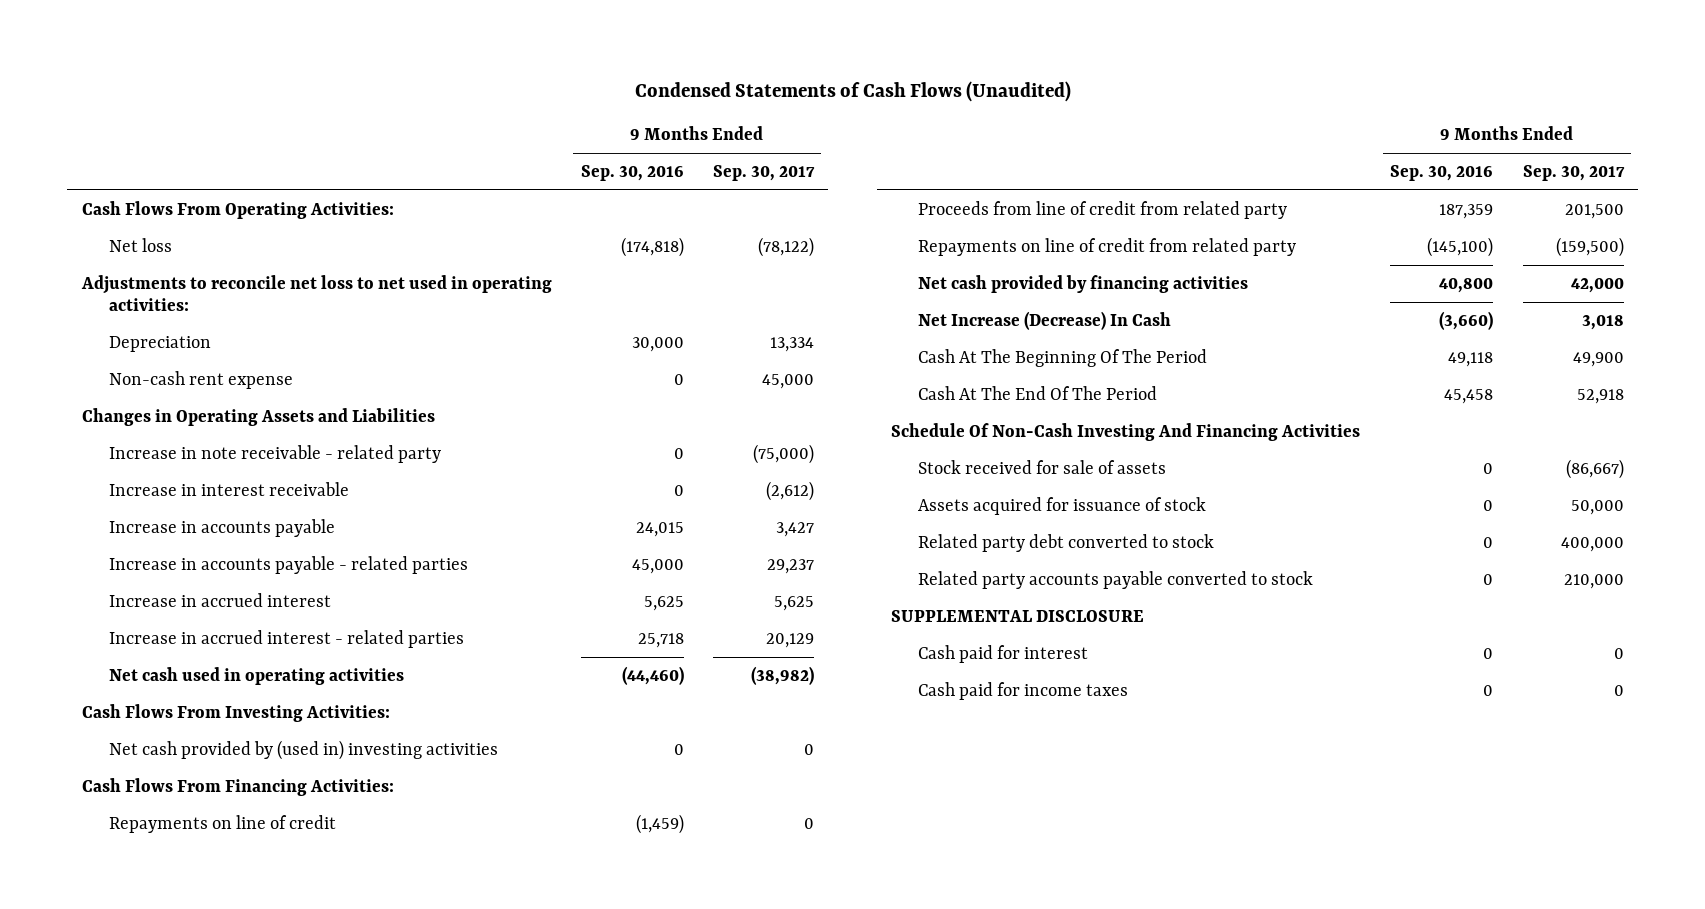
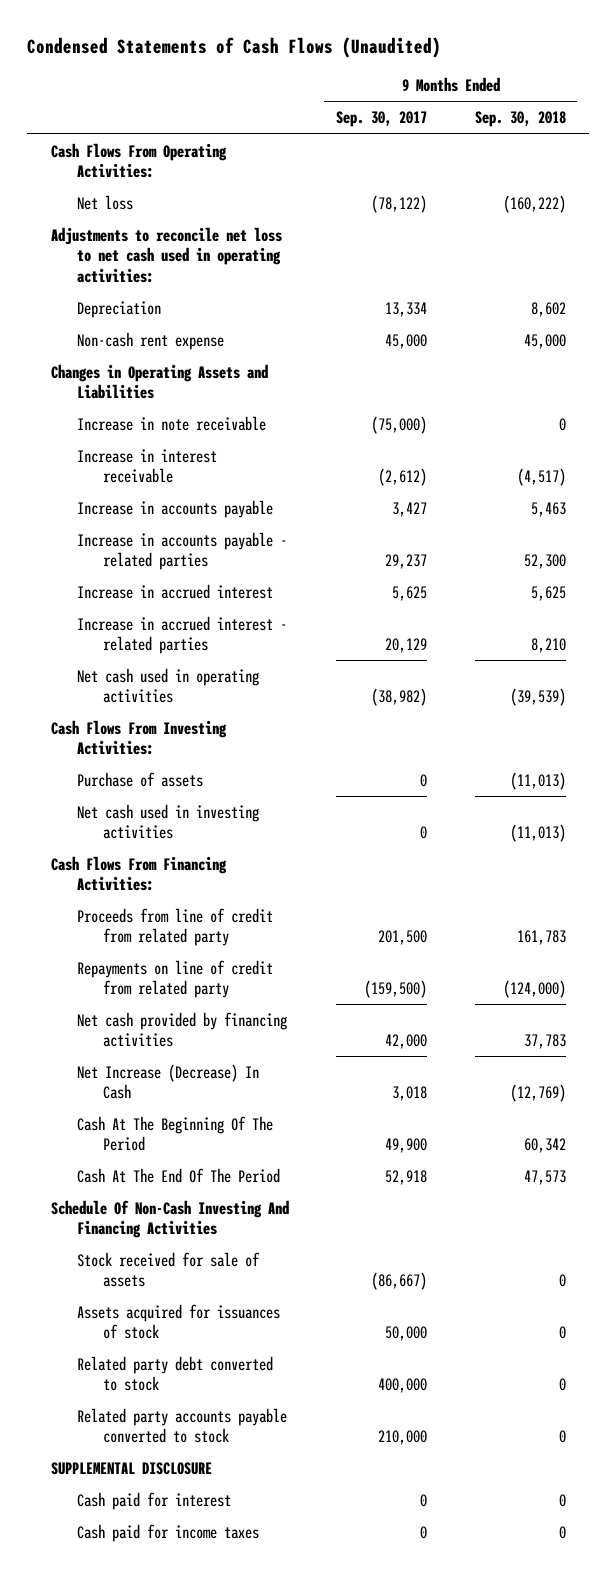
- | 9 Months Ended Sep. 30, 2016 | 9 Months Ended Sep. 30, 2017
+ | 9 Months Ended Sep. 30, 2017 | 9 Months Ended Sep. 30, 2018
- Adjustments to reconcile net loss to net used in operating activities:
+ Adjustments to reconcile net loss to net cash used in operating activities:
- Increase in note receivable - related party | 0 | (75,000)
+ Increase in note receivable | (75,000) | 0
- Net cash provided by (used in) investing activities | 0 | 0
+ Purchase of assets | 0 | (11,013)
+ Net cash used in investing activities | 0 | (11,013)
- Repayments on line of credit | (1,459) | 0
- Assets acquired for issuance of stock | 0 | 50,000
+ Assets acquired for issuances of stock | 50,000 | 0

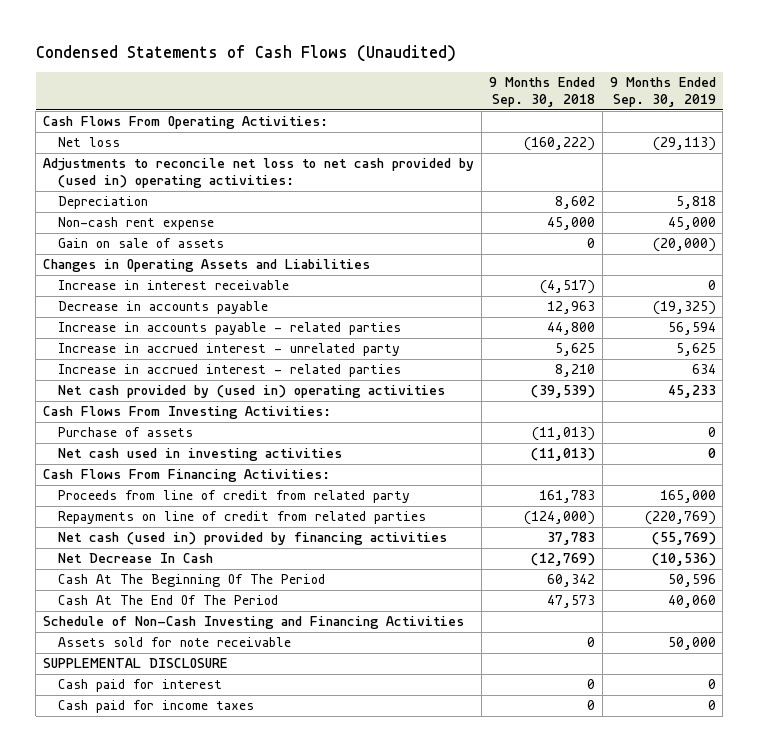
- | 9 Months Ended Sep. 30, 2017 | 9 Months Ended Sep. 30, 2018
+ | 9 Months Ended Sep. 30, 2018 | 9 Months Ended Sep. 30, 2019
- Adjustments to reconcile net loss to net cash used in operating activities:
+ Adjustments to reconcile net loss to net cash provided by (used in) operating activities:
+ Gain on sale of assets | 0 | (20,000)
- Increase in note receivable | (75,000) | 0
- Increase in accounts payable | 3,427 | 5,463
- Increase in accounts payable - related parties | 29,237 | 52,300
- Increase in accrued interest | 5,625 | 5,625
+ Decrease in accounts payable | 12,963 | (19,325)
+ Increase in accounts payable - related parties | 44,800 | 56,594
+ Increase in accrued interest - unrelated party | 5,625 | 5,625
- Net cash used in operating activities | (38,982) | (39,539)
+ Net cash provided by (used in) operating activities | (39,539) | 45,233
- Repayments on line of credit from related party | (159,500) | (124,000)
- Net cash provided by financing activities | 42,000 | 37,783
- Net Increase (Decrease) In Cash | 3,018 | (12,769)
+ Repayments on line of credit from related parties | (124,000) | (220,769)
+ Net cash (used in) provided by financing activities | 37,783 | (55,769)
+ Net Decrease In Cash | (12,769) | (10,536)
- Schedule Of Non-Cash Investing And Financing Activities
- Stock received for sale of assets | (86,667) | 0
- Assets acquired for issuances of stock | 50,000 | 0
- Related party debt converted to stock | 400,000 | 0
- Related party accounts payable converted to stock | 210,000 | 0
+ Schedule of Non-Cash Investing and Financing Activities
+ Assets sold for note receivable | 0 | 50,000

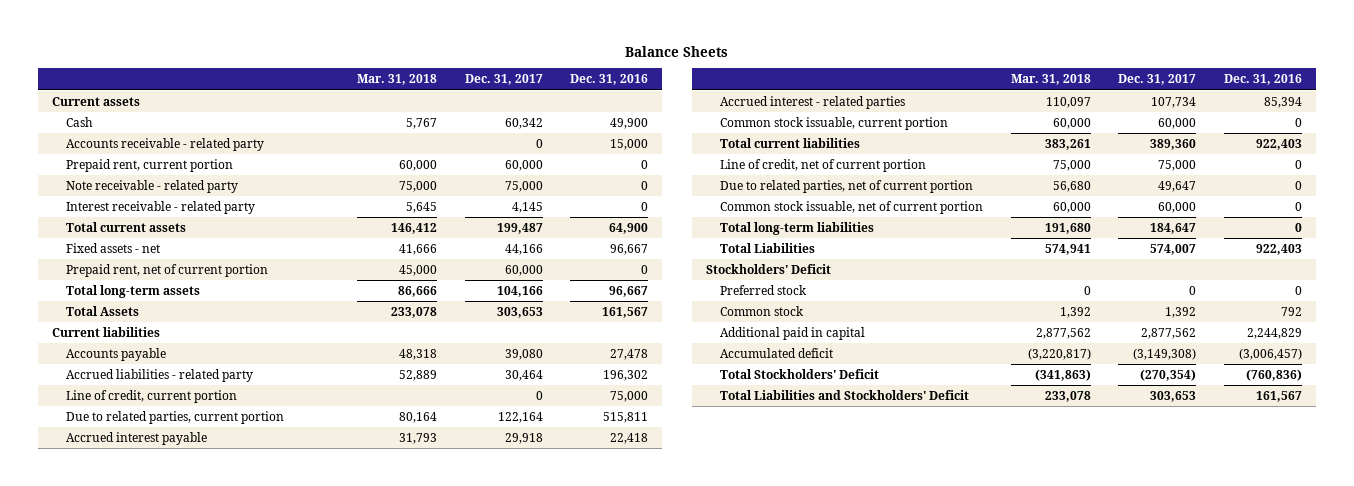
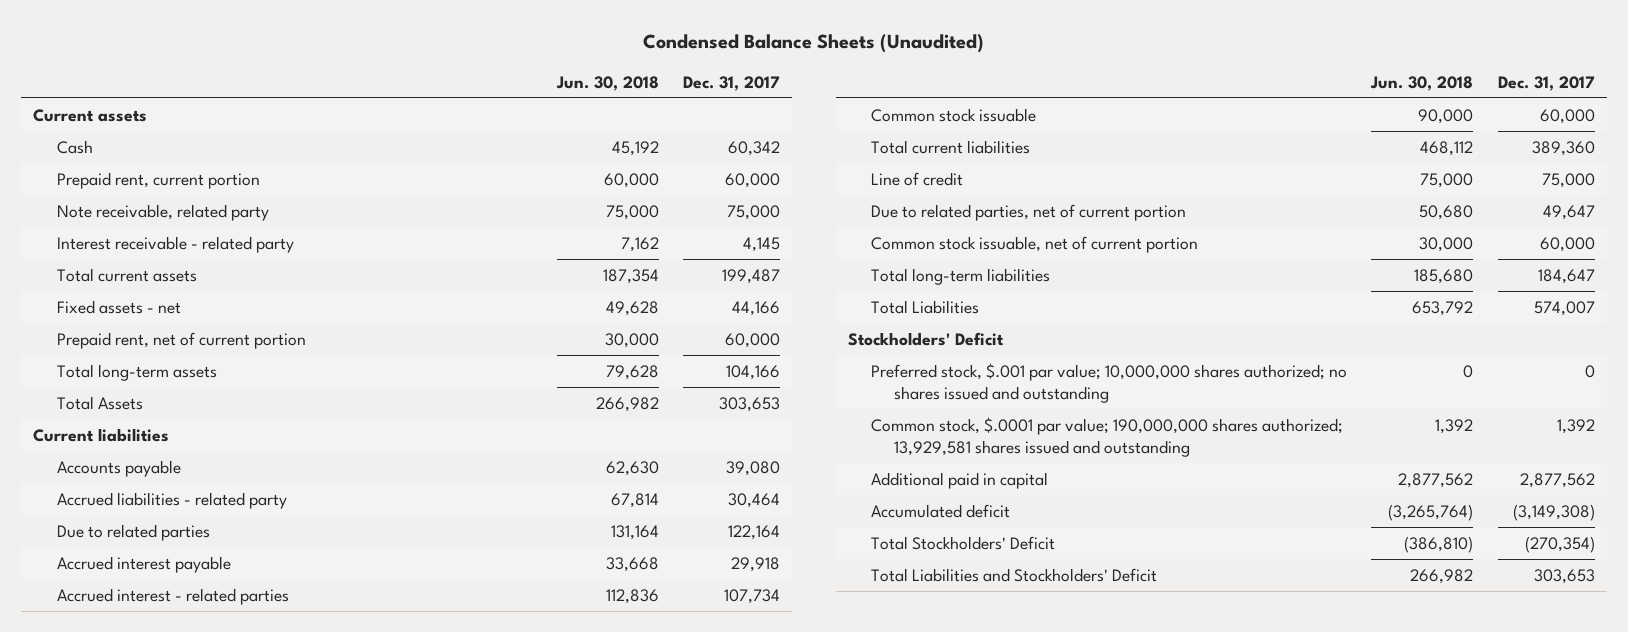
- Balance Sheets
+ Condensed Balance Sheets (Unaudited)
- | Mar. 31, 2018 | Dec. 31, 2017 | Dec. 31, 2016
+ | Jun. 30, 2018 | Dec. 31, 2017
- Accounts receivable - related party | | 0 | 15,000
- Note receivable - related party | 75,000 | 75,000 | 0
+ Note receivable, related party | 75,000 | 75,000
- Line of credit, current portion | | 0 | 75,000
- Due to related parties, current portion | 80,164 | 122,164 | 515,811
+ Due to related parties | 131,164 | 122,164
- Common stock issuable, current portion | 60,000 | 60,000 | 0
+ Common stock issuable | 90,000 | 60,000
- Line of credit, net of current portion | 75,000 | 75,000 | 0
+ Line of credit | 75,000 | 75,000
- Preferred stock | 0 | 0 | 0
- Common stock | 1,392 | 1,392 | 792
+ Preferred stock, $.001 par value; 10,000,000 shares authorized; no shares issued and outstanding | 0 | 0
+ Common stock, $.0001 par value; 190,000,000 shares authorized; 13,929,581 shares issued and outstanding | 1,392 | 1,392

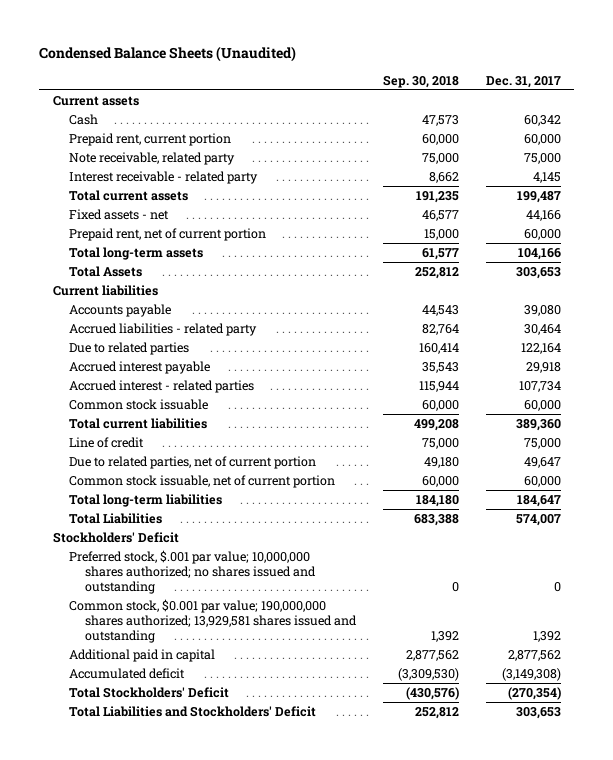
- | Jun. 30, 2018 | Dec. 31, 2017
+ | Sep. 30, 2018 | Dec. 31, 2017
- Common stock, $.0001 par value; 190,000,000 shares authorized; 13,929,581 shares issued and outstanding | 1,392 | 1,392
+ Common stock, $0.001 par value; 190,000,000 shares authorized; 13,929,581 shares issued and outstanding | 1,392 | 1,392

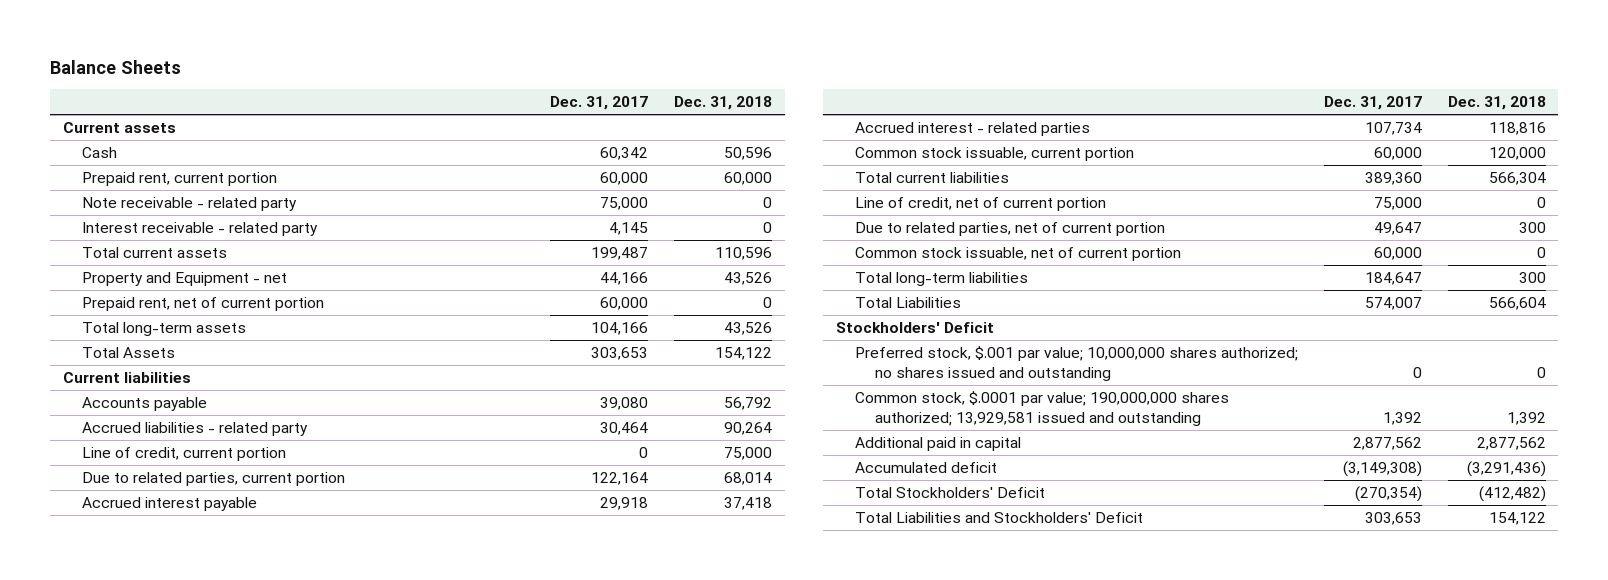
- Condensed Balance Sheets (Unaudited)
+ Balance Sheets
- | Sep. 30, 2018 | Dec. 31, 2017
+ | Dec. 31, 2017 | Dec. 31, 2018
- Note receivable, related party | 75,000 | 75,000
+ Note receivable - related party | 75,000 | 0
- Fixed assets - net | 46,577 | 44,166
+ Property and Equipment - net | 44,166 | 43,526
- Due to related parties | 160,414 | 122,164
+ Line of credit, current portion | 0 | 75,000
+ Due to related parties, current portion | 122,164 | 68,014
- Common stock issuable | 60,000 | 60,000
+ Common stock issuable, current portion | 60,000 | 120,000
- Line of credit | 75,000 | 75,000
+ Line of credit, net of current portion | 75,000 | 0
- Common stock, $0.001 par value; 190,000,000 shares authorized; 13,929,581 shares issued and outstanding | 1,392 | 1,392
+ Common stock, $.0001 par value; 190,000,000 shares authorized; 13,929,581 issued and outstanding | 1,392 | 1,392

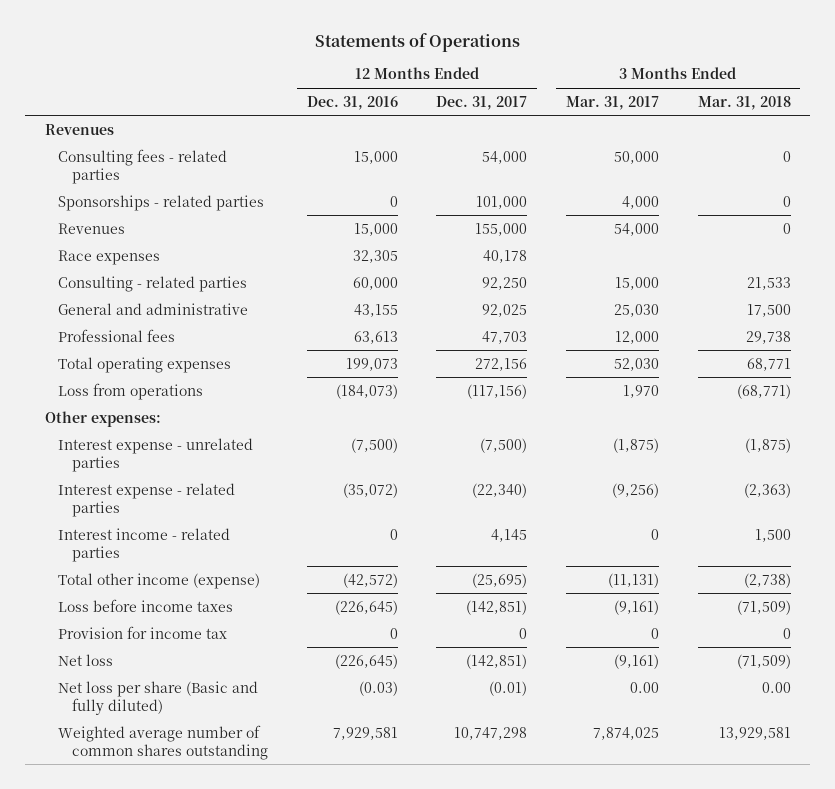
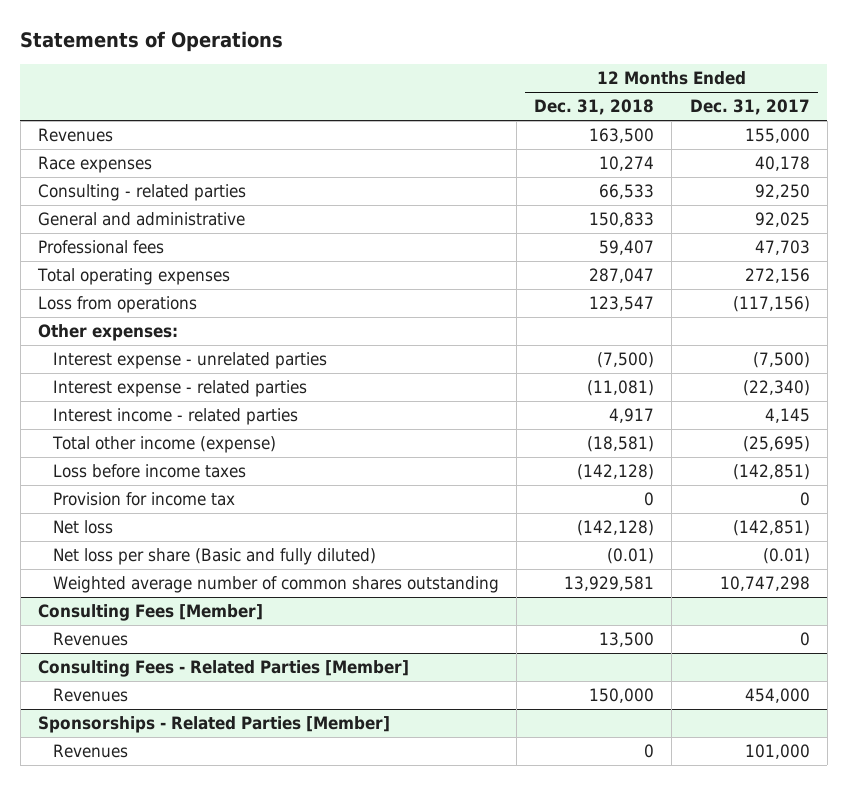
- | 12 Months Ended Dec. 31, 2016 | 12 Months Ended Dec. 31, 2017 | 3 Months Ended Mar. 31, 2017 | 3 Months Ended Mar. 31, 2018
+ | 12 Months Ended Dec. 31, 2018 | 12 Months Ended Dec. 31, 2017
- Revenues
- Consulting fees - related parties | 15,000 | 54,000 | 50,000 | 0
- Sponsorships - related parties | 0 | 101,000 | 4,000 | 0
+ Consulting Fees [Member]
+ Revenues | 13,500 | 0
+ Consulting Fees - Related Parties [Member]
+ Revenues | 150,000 | 454,000
+ Sponsorships - Related Parties [Member]
+ Revenues | 0 | 101,000

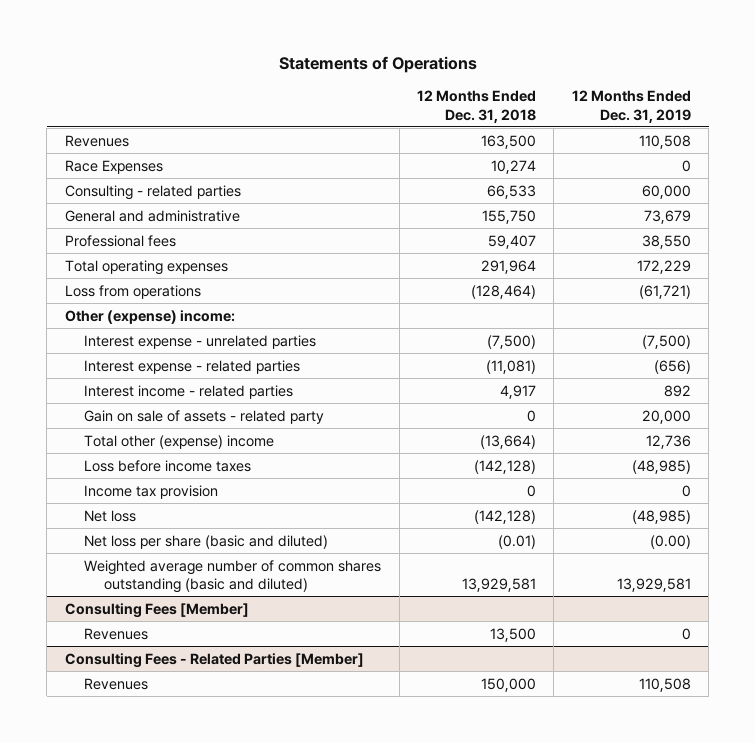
- | 12 Months Ended Dec. 31, 2018 | 12 Months Ended Dec. 31, 2017
+ | 12 Months Ended Dec. 31, 2018 | 12 Months Ended Dec. 31, 2019
- Race expenses | 10,274 | 40,178
+ Race Expenses | 10,274 | 0
- General and administrative | 150,833 | 92,025
+ General and administrative | 155,750 | 73,679
- Total operating expenses | 287,047 | 272,156
- Loss from operations | 123,547 | (117,156)
- Other expenses:
+ Total operating expenses | 291,964 | 172,229
+ Loss from operations | (128,464) | (61,721)
+ Other (expense) income:
- Total other income (expense) | (18,581) | (25,695)
+ Gain on sale of assets - related party | 0 | 20,000
+ Total other (expense) income | (13,664) | 12,736
- Provision for income tax | 0 | 0
+ Income tax provision | 0 | 0
- Net loss per share (Basic and fully diluted) | (0.01) | (0.01)
- Weighted average number of common shares outstanding | 13,929,581 | 10,747,298
+ Net loss per share (basic and diluted) | (0.01) | (0.00)
+ Weighted average number of common shares outstanding (basic and diluted) | 13,929,581 | 13,929,581
- Sponsorships - Related Parties [Member]
- Revenues | 0 | 101,000

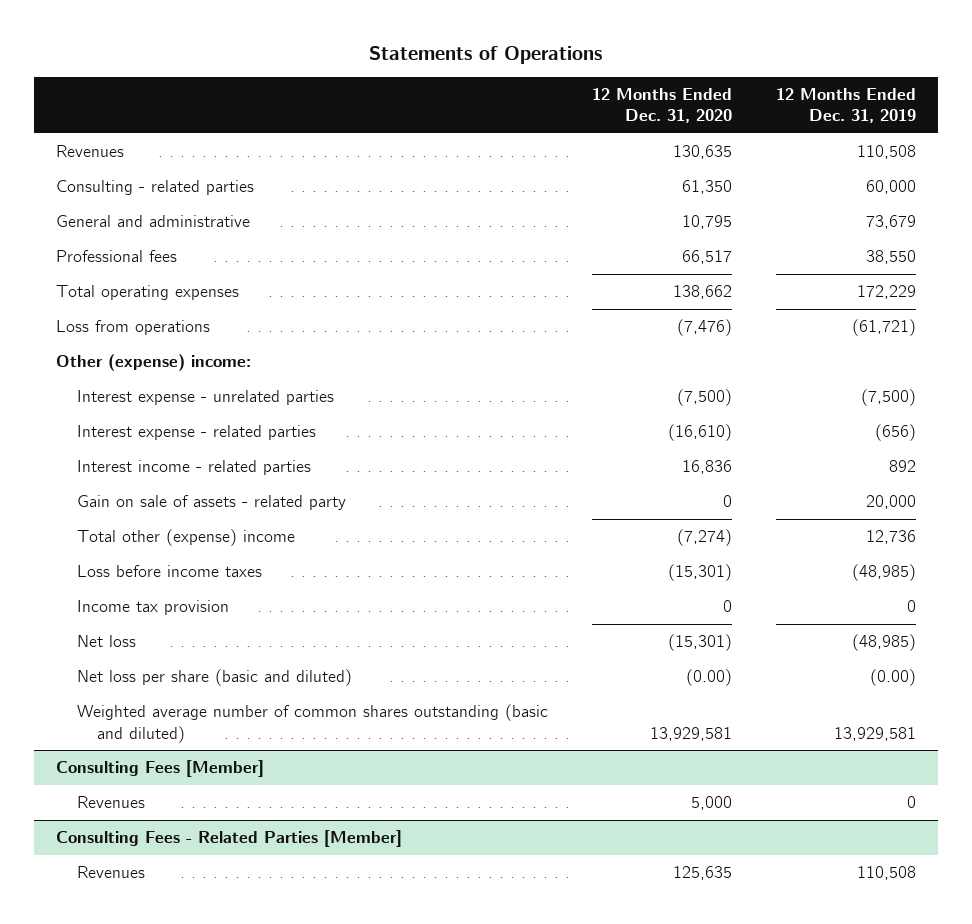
- | 12 Months Ended Dec. 31, 2018 | 12 Months Ended Dec. 31, 2019
+ | 12 Months Ended Dec. 31, 2020 | 12 Months Ended Dec. 31, 2019
- Race Expenses | 10,274 | 0

